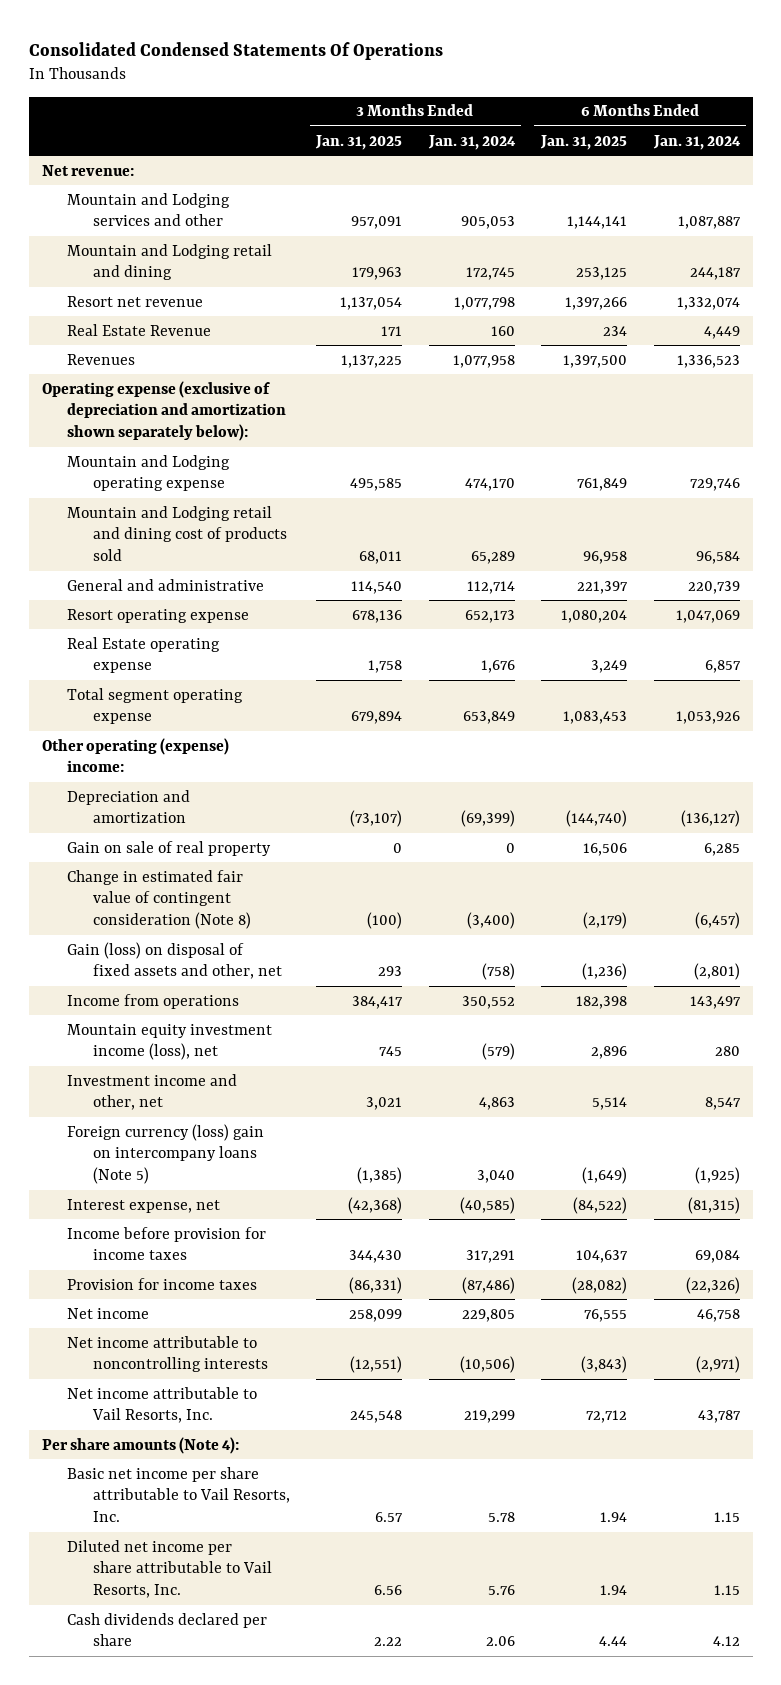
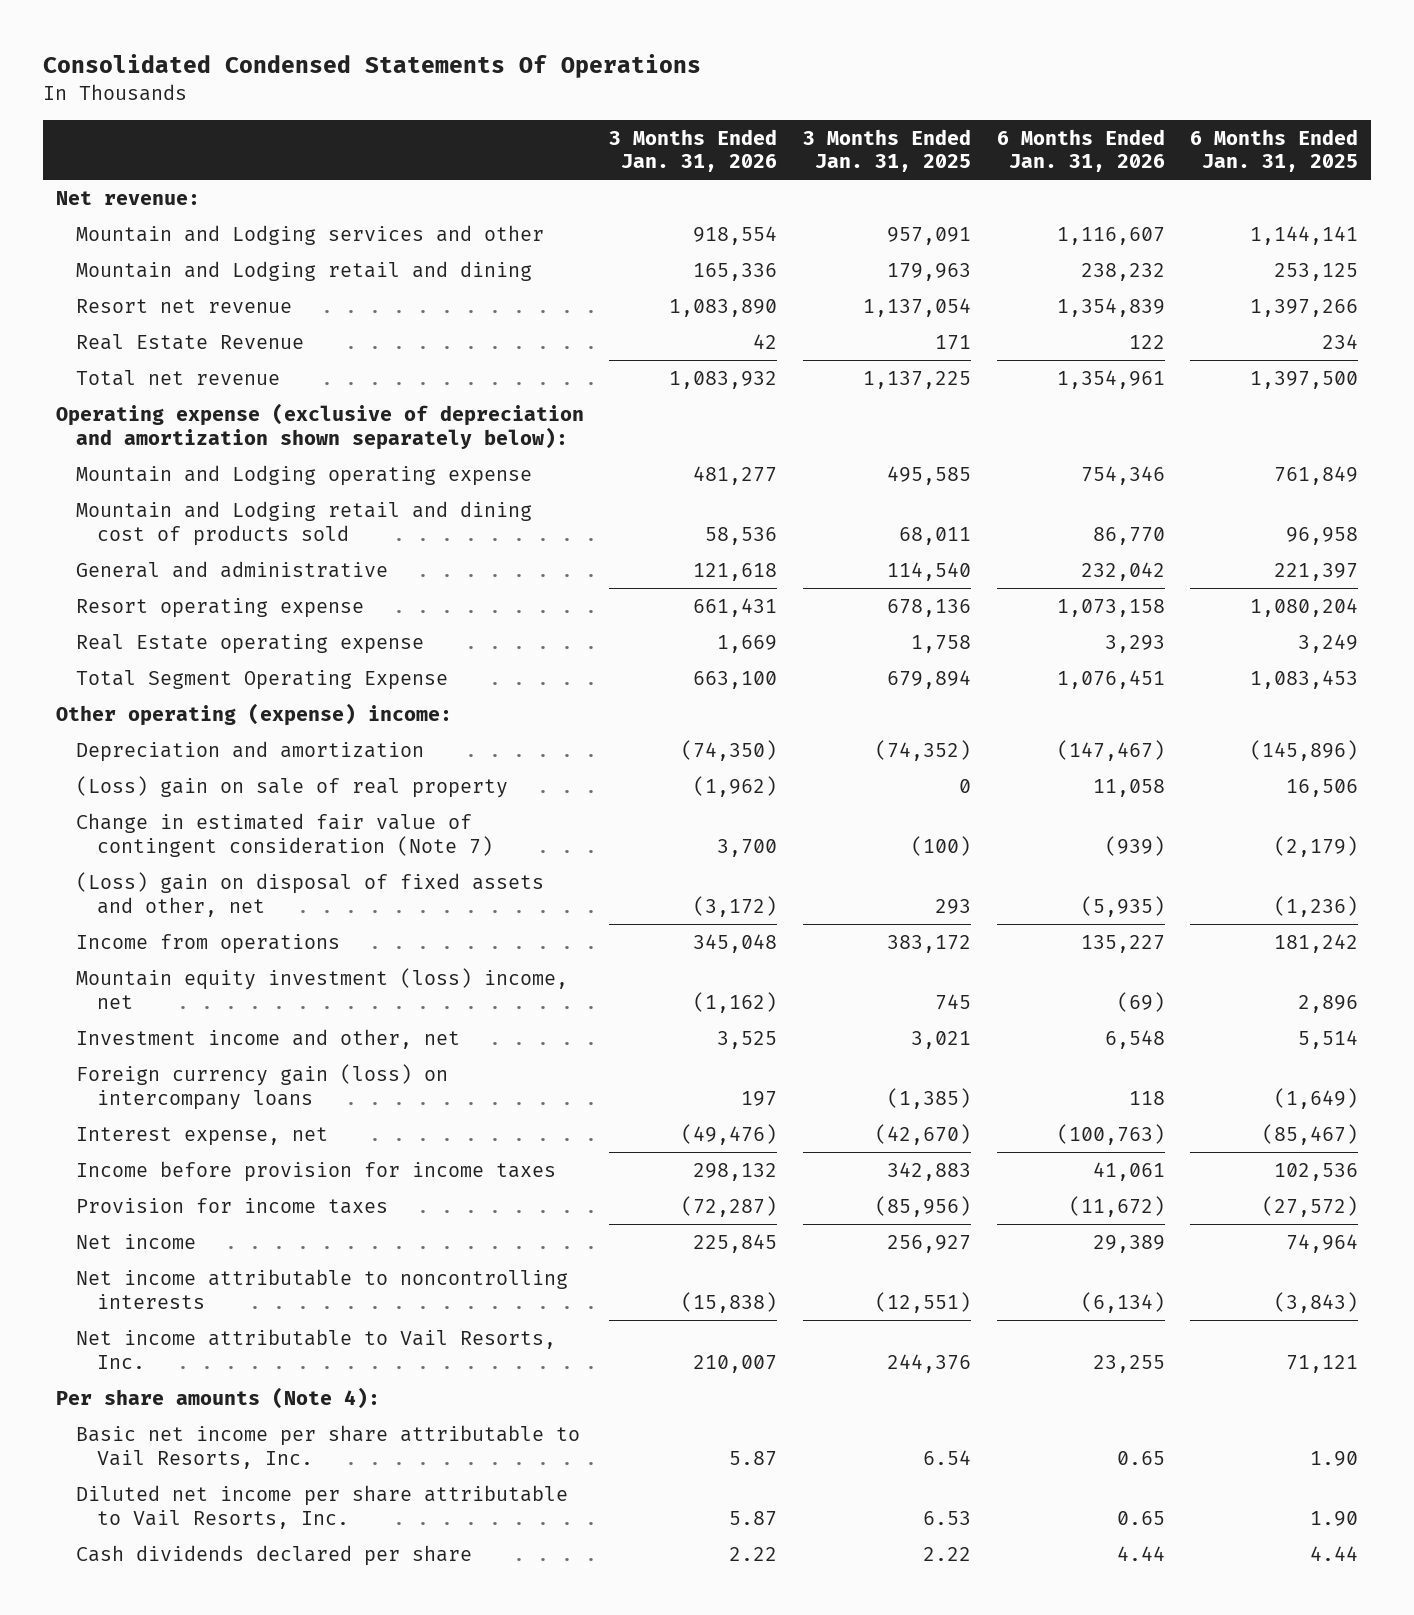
- | 3 Months Ended Jan. 31, 2025 | 3 Months Ended Jan. 31, 2024 | 6 Months Ended Jan. 31, 2025 | 6 Months Ended Jan. 31, 2024
+ | 3 Months Ended Jan. 31, 2026 | 3 Months Ended Jan. 31, 2025 | 6 Months Ended Jan. 31, 2026 | 6 Months Ended Jan. 31, 2025
- Revenues | 1,137,225 | 1,077,958 | 1,397,500 | 1,336,523
+ Total net revenue | 1,083,932 | 1,137,225 | 1,354,961 | 1,397,500
- Total segment operating expense | 679,894 | 653,849 | 1,083,453 | 1,053,926
+ Total Segment Operating Expense | 663,100 | 679,894 | 1,076,451 | 1,083,453
- Depreciation and amortization | (73,107) | (69,399) | (144,740) | (136,127)
- Gain on sale of real property | 0 | 0 | 16,506 | 6,285
- Change in estimated fair value of contingent consideration (Note 8) | (100) | (3,400) | (2,179) | (6,457)
- Gain (loss) on disposal of fixed assets and other, net | 293 | (758) | (1,236) | (2,801)
- Income from operations | 384,417 | 350,552 | 182,398 | 143,497
- Mountain equity investment income (loss), net | 745 | (579) | 2,896 | 280
+ Depreciation and amortization | (74,350) | (74,352) | (147,467) | (145,896)
+ (Loss) gain on sale of real property | (1,962) | 0 | 11,058 | 16,506
+ Change in estimated fair value of contingent consideration (Note 7) | 3,700 | (100) | (939) | (2,179)
+ (Loss) gain on disposal of fixed assets and other, net | (3,172) | 293 | (5,935) | (1,236)
+ Income from operations | 345,048 | 383,172 | 135,227 | 181,242
+ Mountain equity investment (loss) income, net | (1,162) | 745 | (69) | 2,896
- Foreign currency (loss) gain on intercompany loans (Note 5) | (1,385) | 3,040 | (1,649) | (1,925)
- Interest expense, net | (42,368) | (40,585) | (84,522) | (81,315)
- Income before provision for income taxes | 344,430 | 317,291 | 104,637 | 69,084
- Provision for income taxes | (86,331) | (87,486) | (28,082) | (22,326)
- Net income | 258,099 | 229,805 | 76,555 | 46,758
+ Foreign currency gain (loss) on intercompany loans | 197 | (1,385) | 118 | (1,649)
+ Interest expense, net | (49,476) | (42,670) | (100,763) | (85,467)
+ Income before provision for income taxes | 298,132 | 342,883 | 41,061 | 102,536
+ Provision for income taxes | (72,287) | (85,956) | (11,672) | (27,572)
+ Net income | 225,845 | 256,927 | 29,389 | 74,964
- Net income attributable to Vail Resorts, Inc. | 245,548 | 219,299 | 72,712 | 43,787
+ Net income attributable to Vail Resorts, Inc. | 210,007 | 244,376 | 23,255 | 71,121
- Basic net income per share attributable to Vail Resorts, Inc. | 6.57 | 5.78 | 1.94 | 1.15
- Diluted net income per share attributable to Vail Resorts, Inc. | 6.56 | 5.76 | 1.94 | 1.15
+ Basic net income per share attributable to Vail Resorts, Inc. | 5.87 | 6.54 | 0.65 | 1.90
+ Diluted net income per share attributable to Vail Resorts, Inc. | 5.87 | 6.53 | 0.65 | 1.90

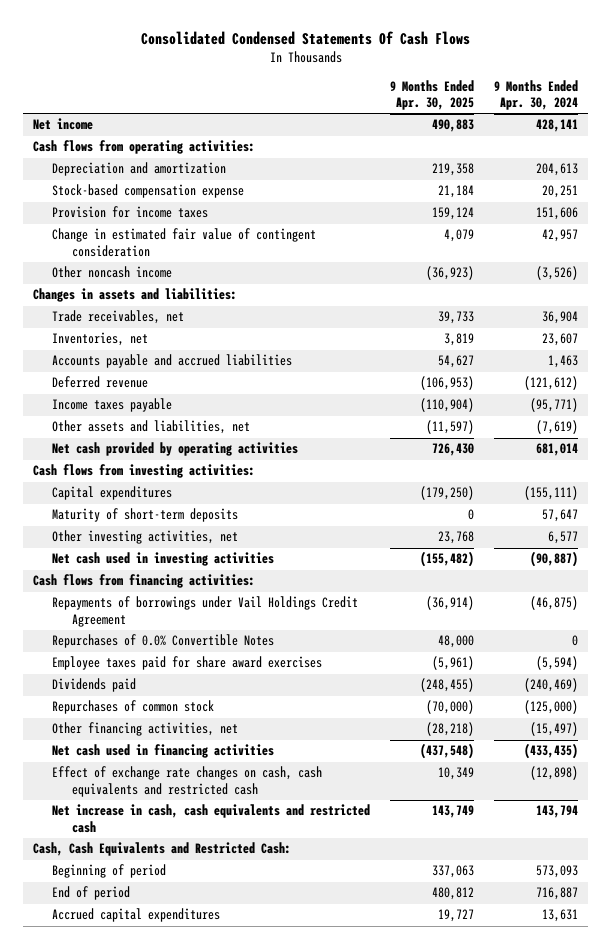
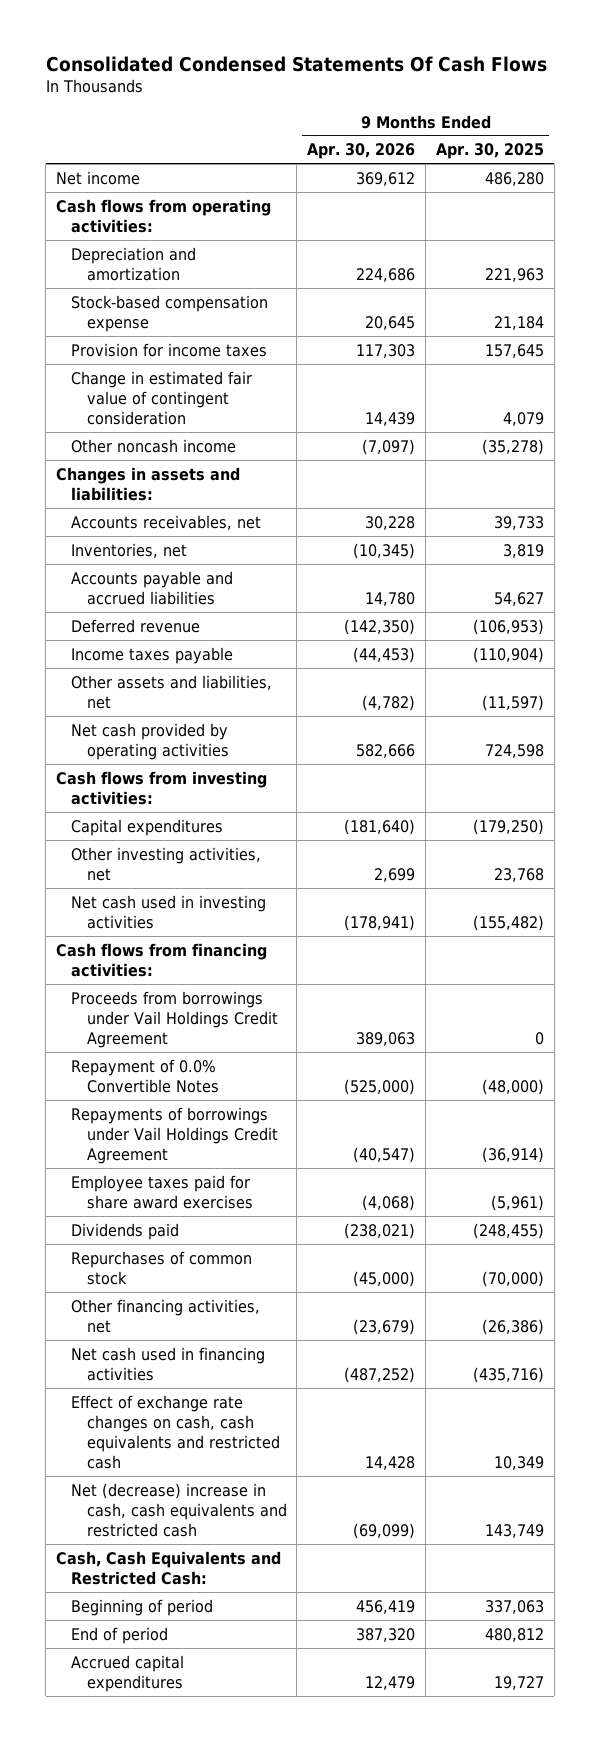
- | 9 Months Ended Apr. 30, 2025 | 9 Months Ended Apr. 30, 2024
+ | 9 Months Ended Apr. 30, 2026 | 9 Months Ended Apr. 30, 2025
- Net income | 490,883 | 428,141
+ Net income | 369,612 | 486,280
- Depreciation and amortization | 219,358 | 204,613
+ Depreciation and amortization | 224,686 | 221,963
- Provision for income taxes | 159,124 | 151,606
+ Provision for income taxes | 117,303 | 157,645
- Other noncash income | (36,923) | (3,526)
+ Other noncash income | (7,097) | (35,278)
- Trade receivables, net | 39,733 | 36,904
+ Accounts receivables, net | 30,228 | 39,733
- Net cash provided by operating activities | 726,430 | 681,014
+ Net cash provided by operating activities | 582,666 | 724,598
- Maturity of short-term deposits | 0 | 57,647
+ Proceeds from borrowings under Vail Holdings Credit Agreement | 389,063 | 0
+ Repayment of 0.0% Convertible Notes | (525,000) | (48,000)
- Repurchases of 0.0% Convertible Notes | 48,000 | 0
- Other financing activities, net | (28,218) | (15,497)
- Net cash used in financing activities | (437,548) | (433,435)
+ Other financing activities, net | (23,679) | (26,386)
+ Net cash used in financing activities | (487,252) | (435,716)
- Net increase in cash, cash equivalents and restricted cash | 143,749 | 143,794
+ Net (decrease) increase in cash, cash equivalents and restricted cash | (69,099) | 143,749

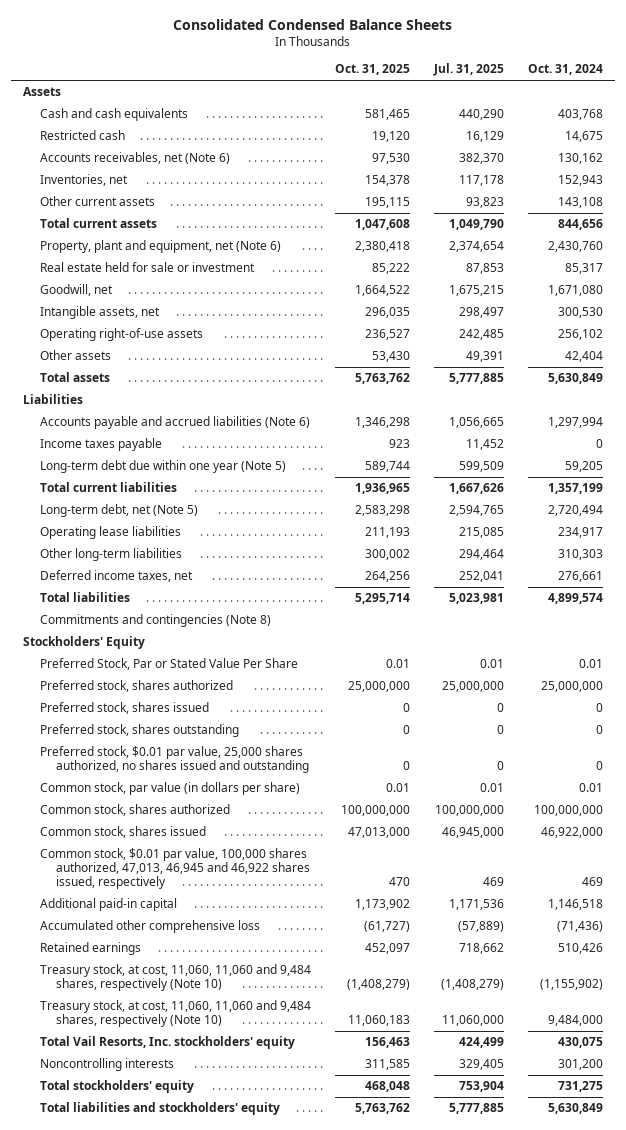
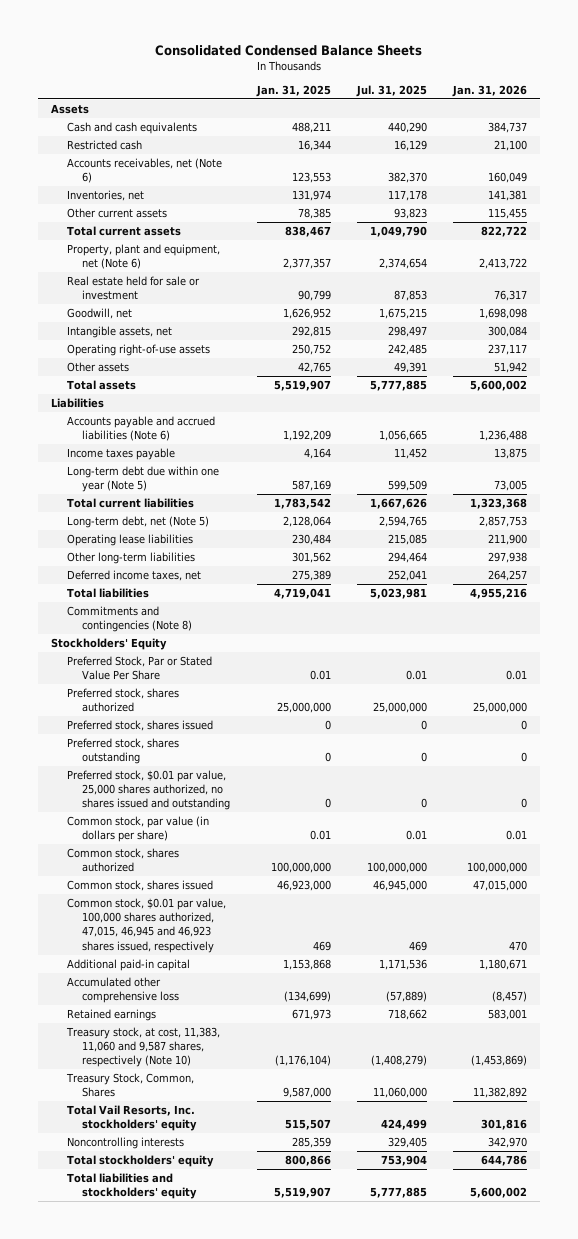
- | Oct. 31, 2025 | Jul. 31, 2025 | Oct. 31, 2024
+ | Jan. 31, 2025 | Jul. 31, 2025 | Jan. 31, 2026
- Common stock, $0.01 par value, 100,000 shares authorized, 47,013, 46,945 and 46,922 shares issued, respectively | 470 | 469 | 469
+ Common stock, $0.01 par value, 100,000 shares authorized, 47,015, 46,945 and 46,923 shares issued, respectively | 469 | 469 | 470
- Treasury stock, at cost, 11,060, 11,060 and 9,484 shares, respectively (Note 10) | (1,408,279) | (1,408,279) | (1,155,902)
- Treasury stock, at cost, 11,060, 11,060 and 9,484 shares, respectively (Note 10) | 11,060,183 | 11,060,000 | 9,484,000
+ Treasury stock, at cost, 11,383, 11,060 and 9,587 shares, respectively (Note 10) | (1,176,104) | (1,408,279) | (1,453,869)
+ Treasury Stock, Common, Shares | 9,587,000 | 11,060,000 | 11,382,892

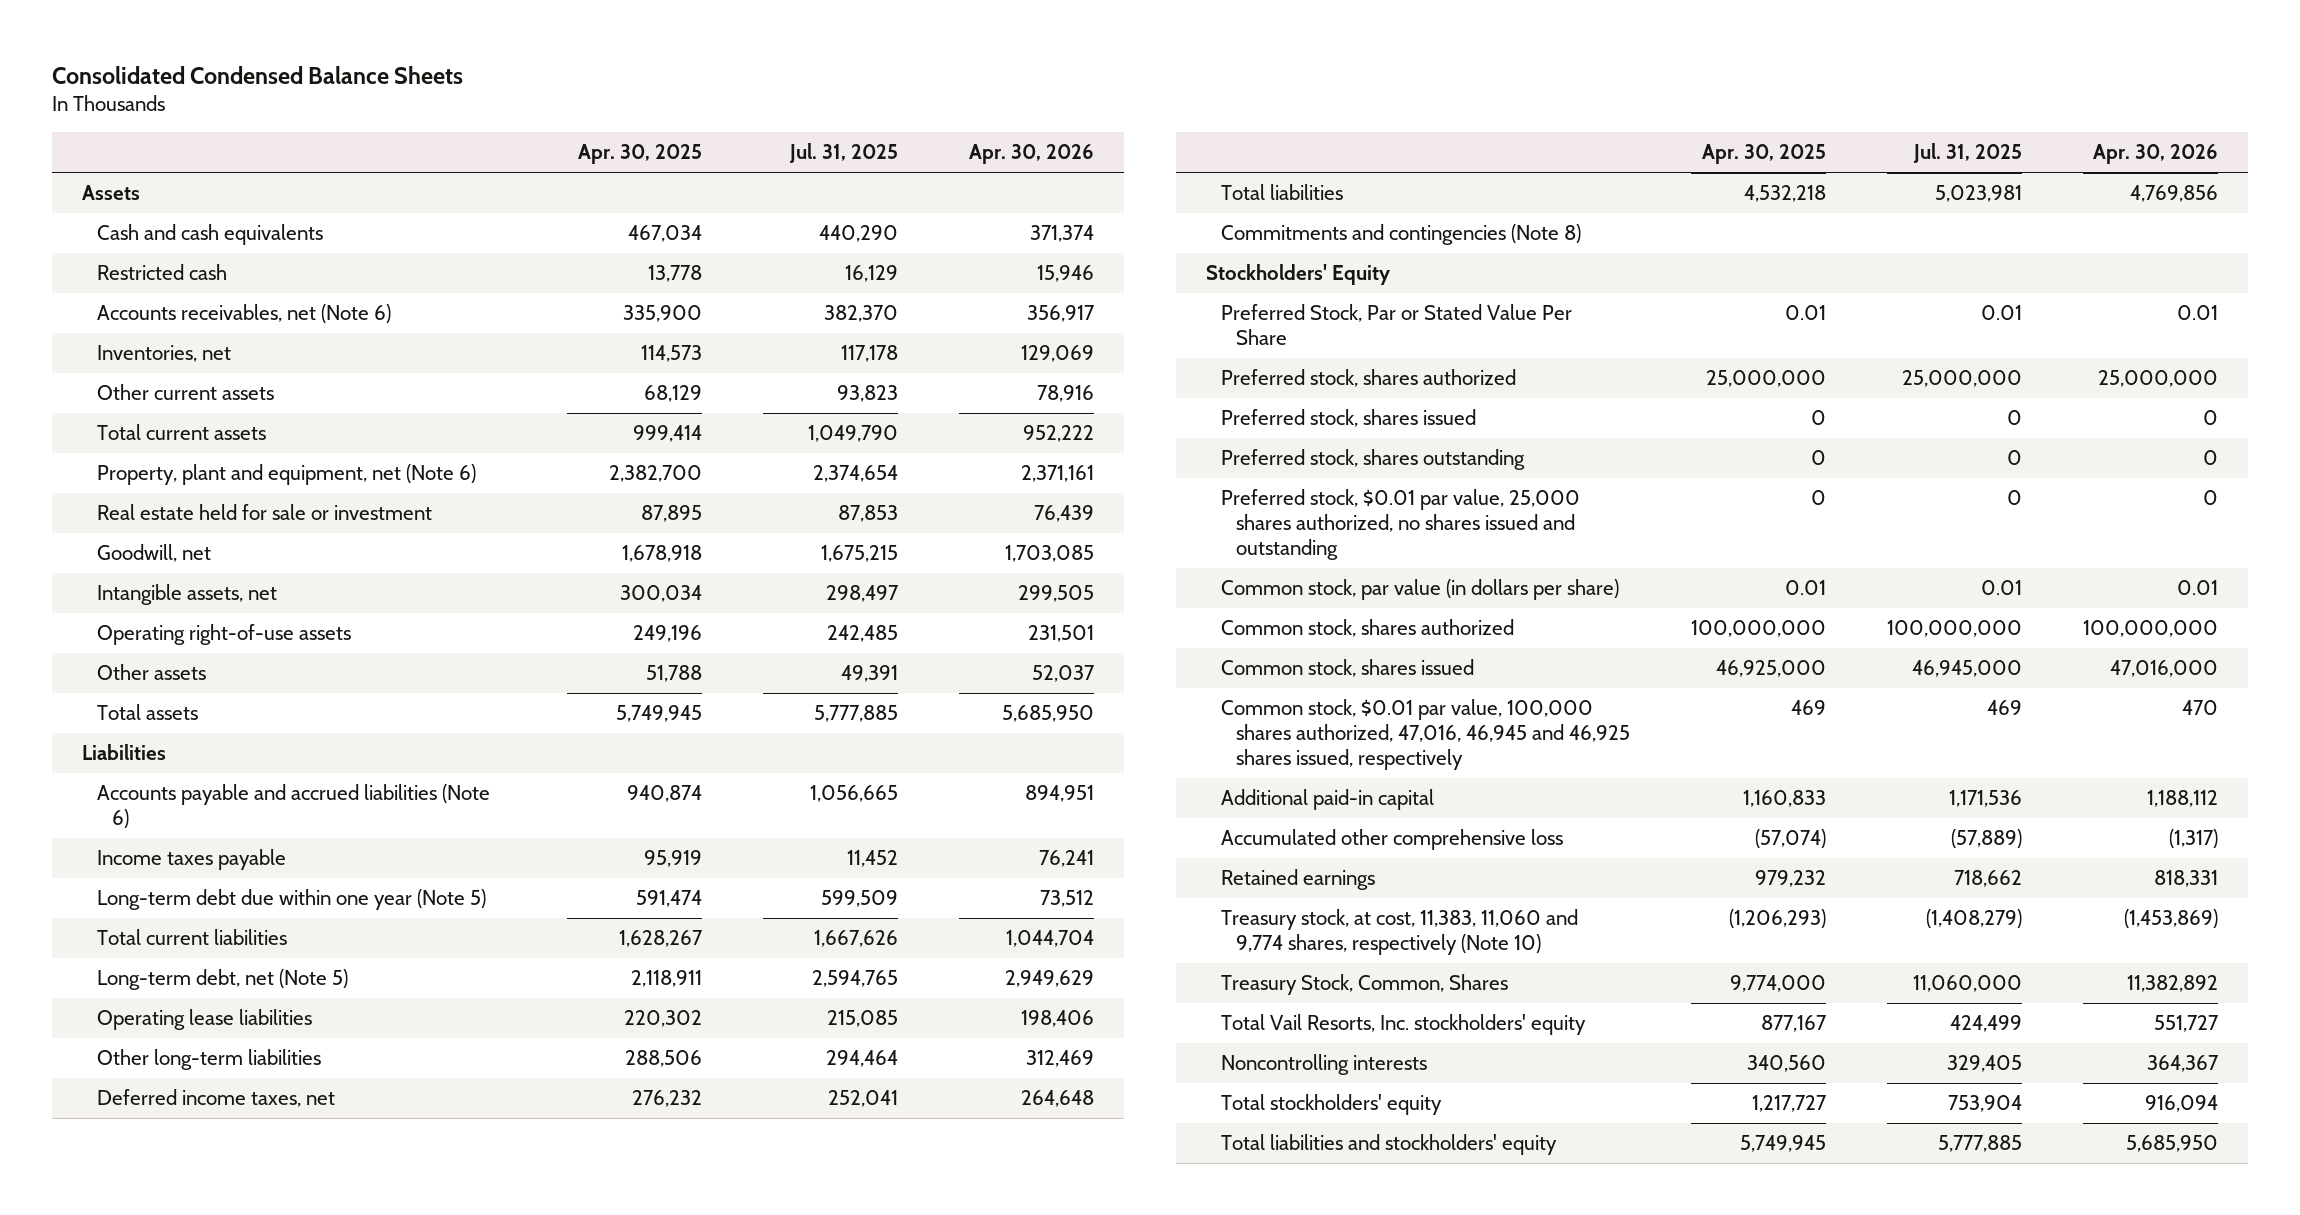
- | Jan. 31, 2025 | Jul. 31, 2025 | Jan. 31, 2026
+ | Apr. 30, 2025 | Jul. 31, 2025 | Apr. 30, 2026
- Common stock, $0.01 par value, 100,000 shares authorized, 47,015, 46,945 and 46,923 shares issued, respectively | 469 | 469 | 470
+ Common stock, $0.01 par value, 100,000 shares authorized, 47,016, 46,945 and 46,925 shares issued, respectively | 469 | 469 | 470
- Treasury stock, at cost, 11,383, 11,060 and 9,587 shares, respectively (Note 10) | (1,176,104) | (1,408,279) | (1,453,869)
+ Treasury stock, at cost, 11,383, 11,060 and 9,774 shares, respectively (Note 10) | (1,206,293) | (1,408,279) | (1,453,869)

